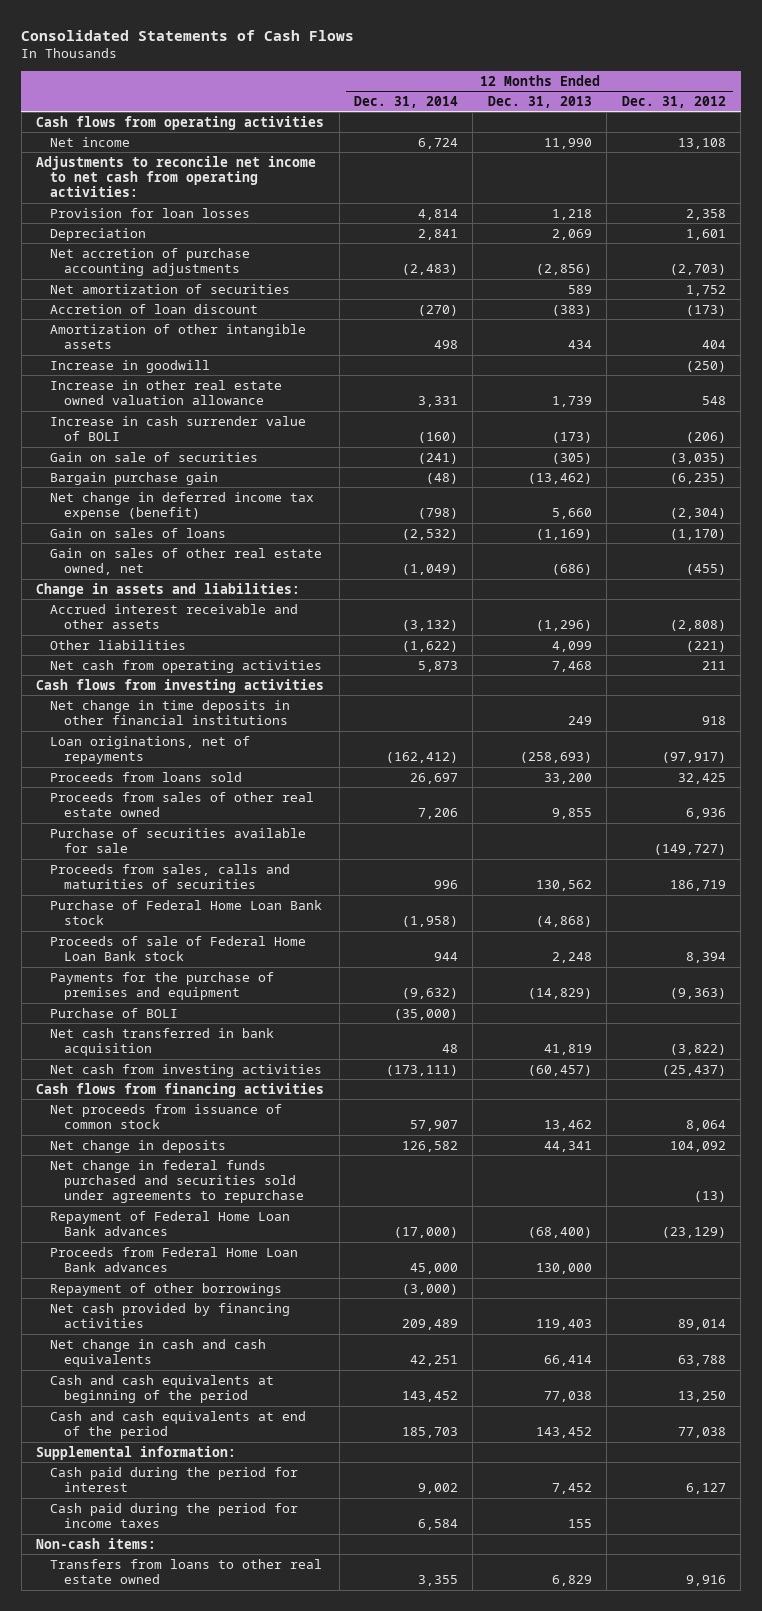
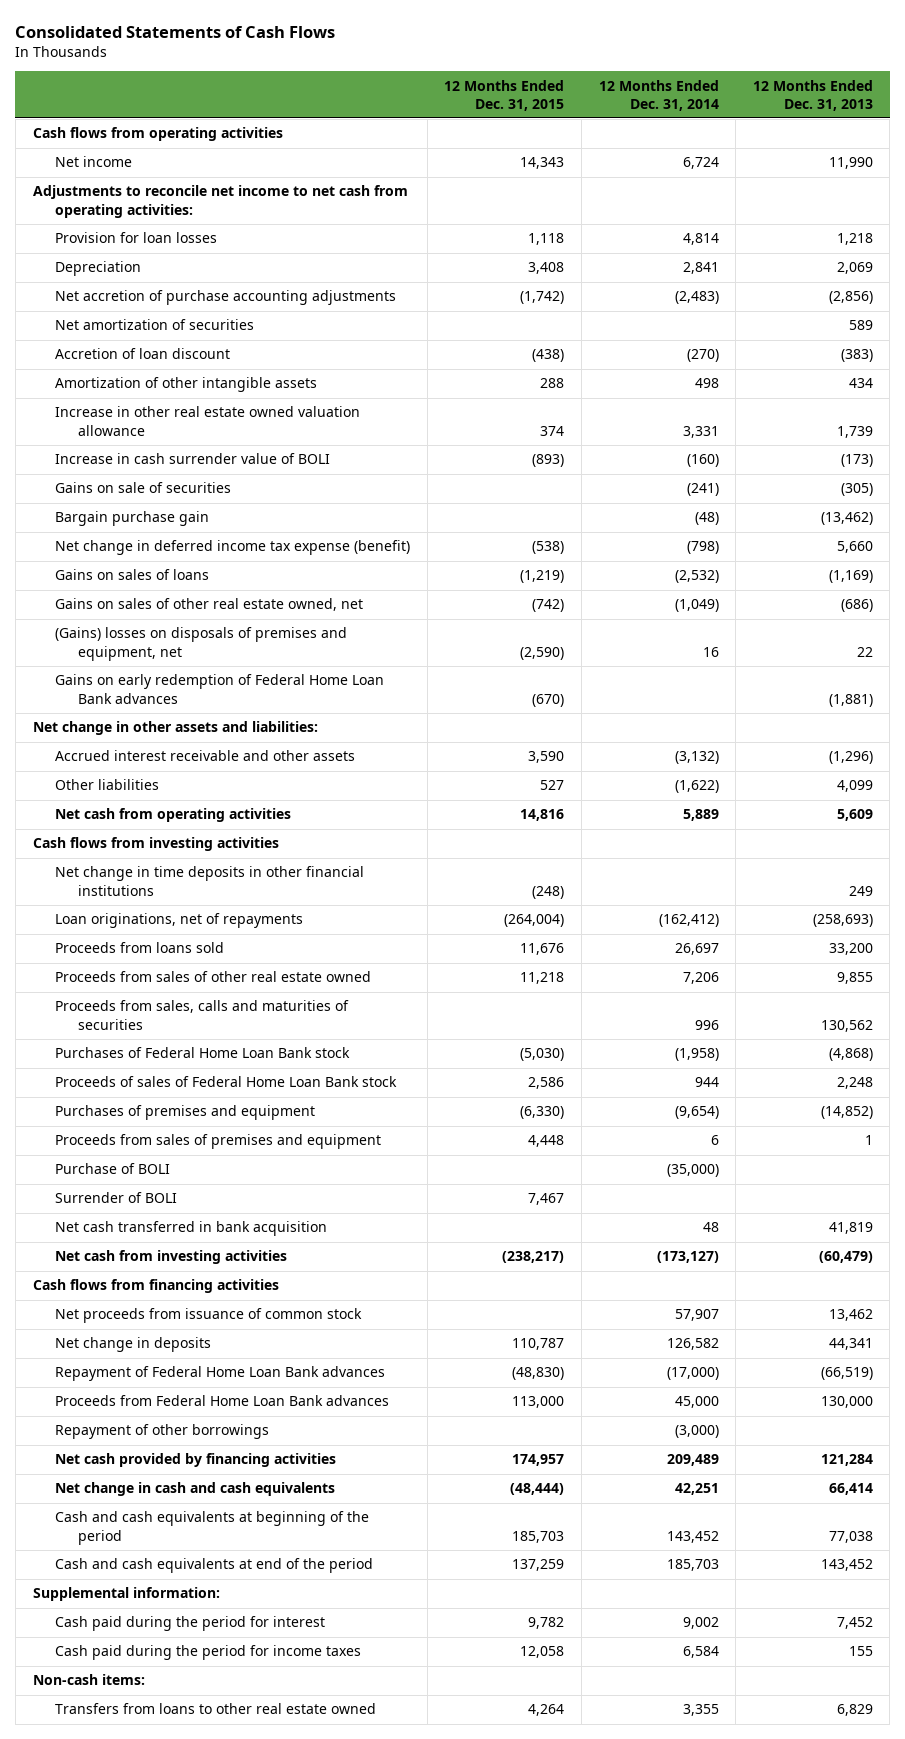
- | 12 Months Ended Dec. 31, 2014 | 12 Months Ended Dec. 31, 2013 | 12 Months Ended Dec. 31, 2012
+ | 12 Months Ended Dec. 31, 2015 | 12 Months Ended Dec. 31, 2014 | 12 Months Ended Dec. 31, 2013
- Increase in goodwill | | | (250)
- Gain on sale of securities | (241) | (305) | (3,035)
+ Gains on sale of securities | | (241) | (305)
- Gain on sales of loans | (2,532) | (1,169) | (1,170)
- Gain on sales of other real estate owned, net | (1,049) | (686) | (455)
- Change in assets and liabilities:
+ Gains on sales of loans | (1,219) | (2,532) | (1,169)
+ Gains on sales of other real estate owned, net | (742) | (1,049) | (686)
+ (Gains) losses on disposals of premises and equipment, net | (2,590) | 16 | 22
+ Gains on early redemption of Federal Home Loan Bank advances | (670) | | (1,881)
+ Net change in other assets and liabilities:
- Net cash from operating activities | 5,873 | 7,468 | 211
+ Net cash from operating activities | 14,816 | 5,889 | 5,609
- Purchase of securities available for sale | | | (149,727)
- Purchase of Federal Home Loan Bank stock | (1,958) | (4,868) |
- Proceeds of sale of Federal Home Loan Bank stock | 944 | 2,248 | 8,394
- Payments for the purchase of premises and equipment | (9,632) | (14,829) | (9,363)
+ Purchases of Federal Home Loan Bank stock | (5,030) | (1,958) | (4,868)
+ Proceeds of sales of Federal Home Loan Bank stock | 2,586 | 944 | 2,248
+ Purchases of premises and equipment | (6,330) | (9,654) | (14,852)
+ Proceeds from sales of premises and equipment | 4,448 | 6 | 1
+ Surrender of BOLI | 7,467 | |
- Net cash from investing activities | (173,111) | (60,457) | (25,437)
+ Net cash from investing activities | (238,217) | (173,127) | (60,479)
- Net change in federal funds purchased and securities sold under agreements to repurchase | | | (13)
- Repayment of Federal Home Loan Bank advances | (17,000) | (68,400) | (23,129)
+ Repayment of Federal Home Loan Bank advances | (48,830) | (17,000) | (66,519)
- Net cash provided by financing activities | 209,489 | 119,403 | 89,014
+ Net cash provided by financing activities | 174,957 | 209,489 | 121,284

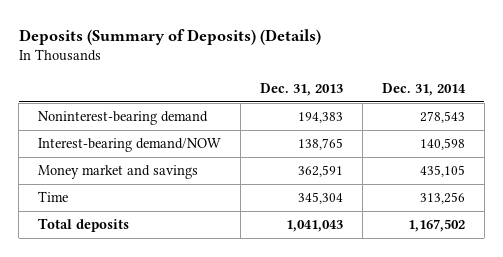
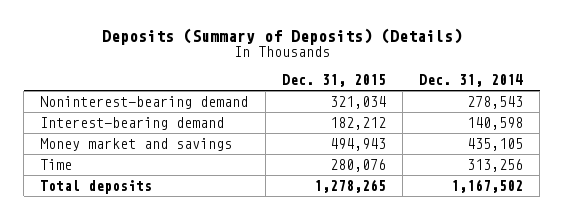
- | Dec. 31, 2013 | Dec. 31, 2014
+ | Dec. 31, 2015 | Dec. 31, 2014
- Interest-bearing demand/NOW | 138,765 | 140,598
+ Interest-bearing demand | 182,212 | 140,598

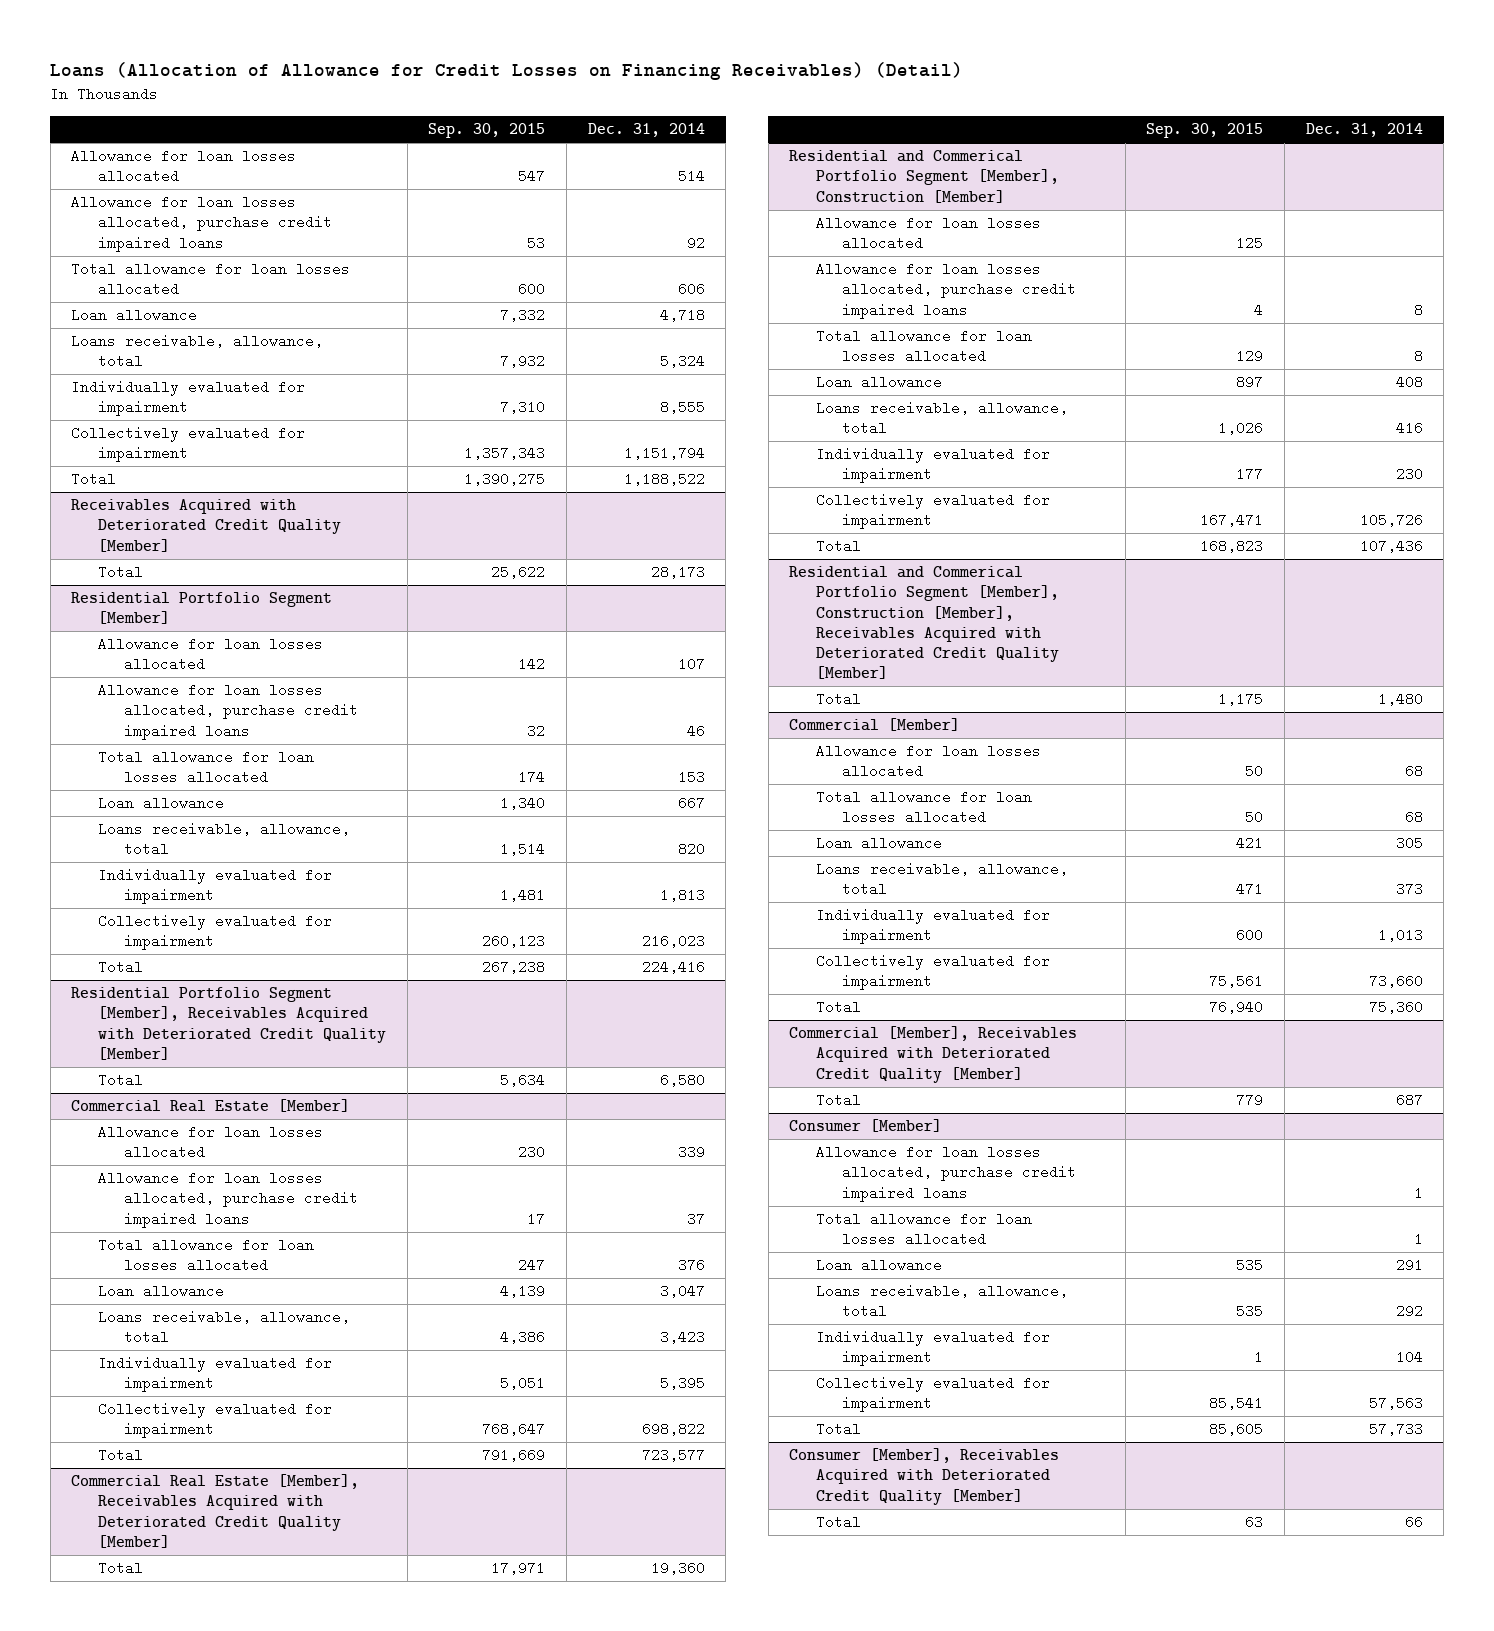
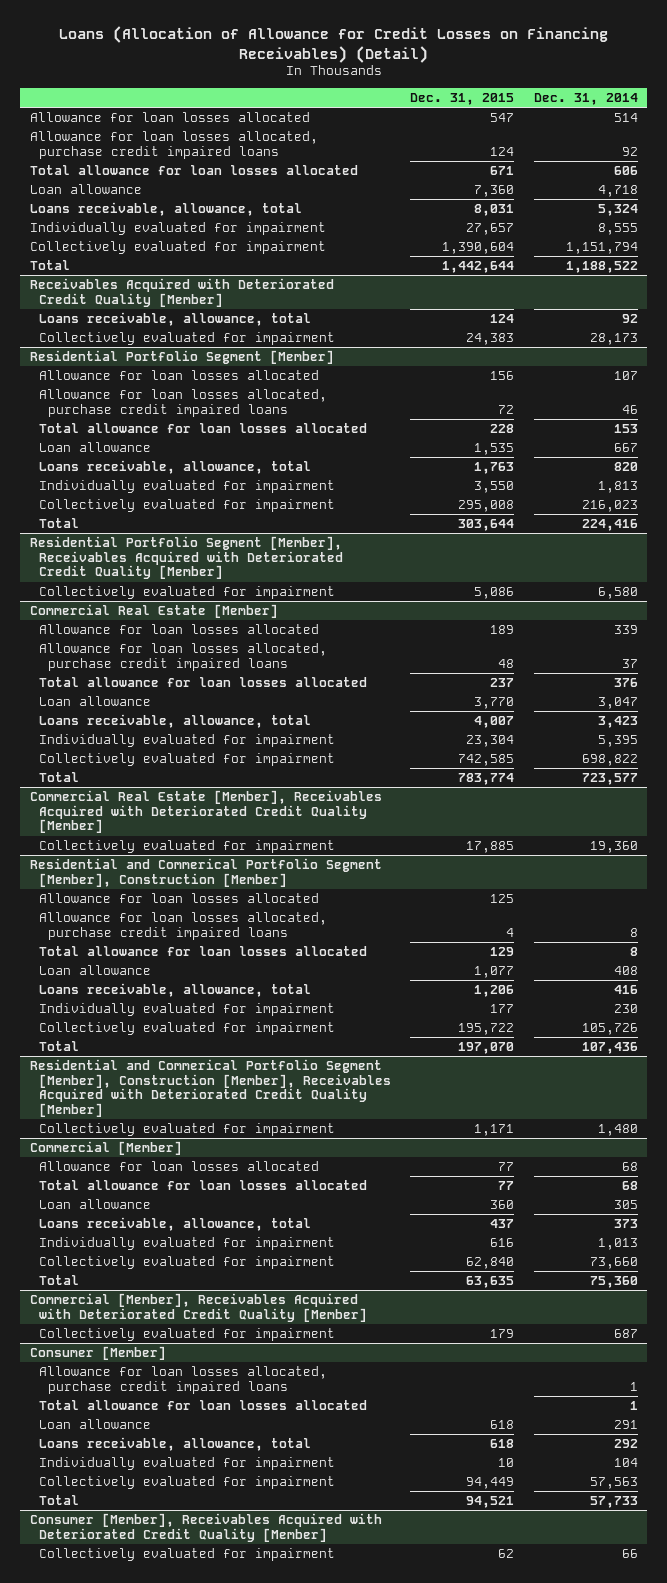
- | Sep. 30, 2015 | Dec. 31, 2014
+ | Dec. 31, 2015 | Dec. 31, 2014
@ Receivables Acquired with Deteriorated Credit Quality [Member]
- Total | 25,622 | 28,173
+ Loans receivable, allowance, total | 124 | 92
+ Collectively evaluated for impairment | 24,383 | 28,173
@ Residential Portfolio Segment [Member], Receivables Acquired with Deteriorated Credit Quality [Member]
- Total | 5,634 | 6,580
+ Collectively evaluated for impairment | 5,086 | 6,580
@ Commercial Real Estate [Member], Receivables Acquired with Deteriorated Credit Quality [Member]
- Total | 17,971 | 19,360
+ Collectively evaluated for impairment | 17,885 | 19,360
@ Residential and Commerical Portfolio Segment [Member], Construction [Member], Receivables Acquired with Deteriorated Credit Quality [Member]
- Total | 1,175 | 1,480
+ Collectively evaluated for impairment | 1,171 | 1,480
@ Commercial [Member], Receivables Acquired with Deteriorated Credit Quality [Member]
- Total | 779 | 687
+ Collectively evaluated for impairment | 179 | 687
@ Consumer [Member], Receivables Acquired with Deteriorated Credit Quality [Member]
- Total | 63 | 66
+ Collectively evaluated for impairment | 62 | 66

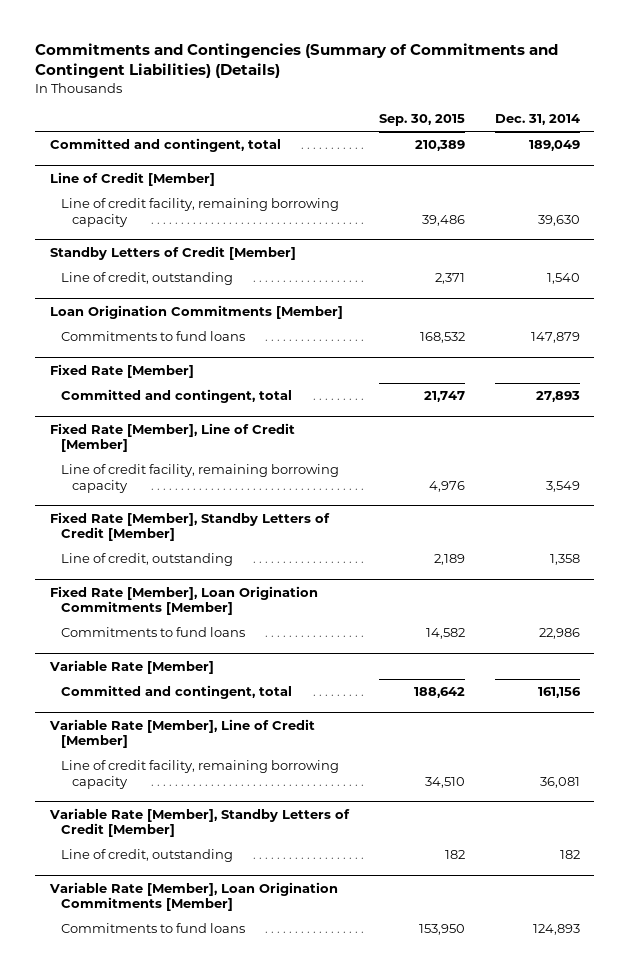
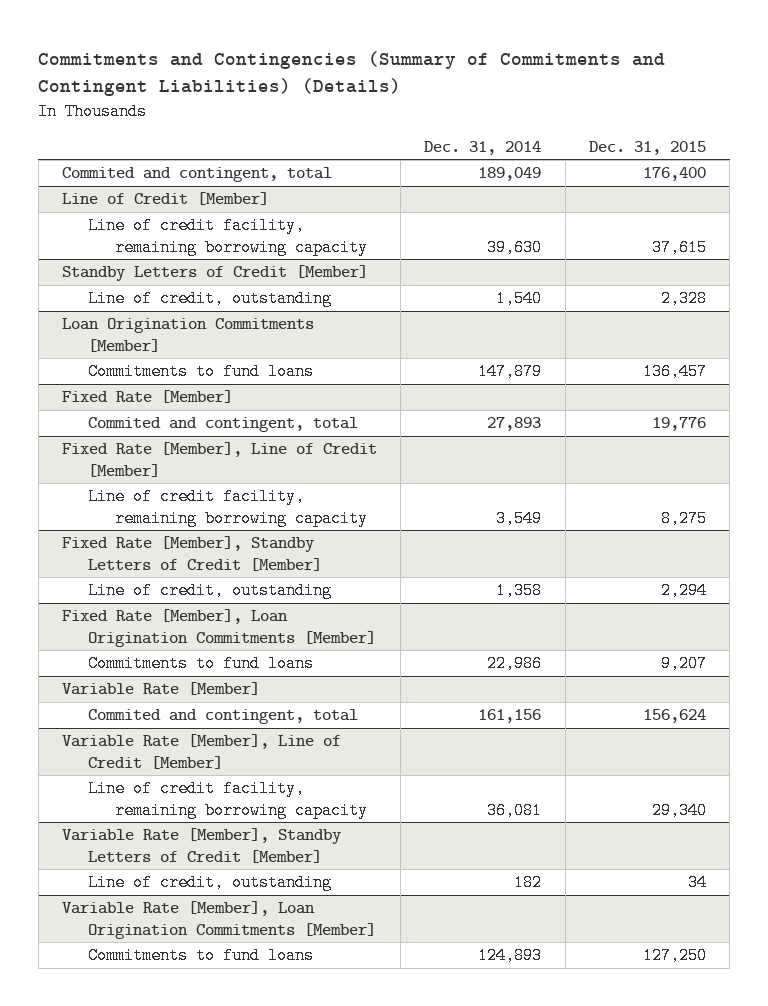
- | Sep. 30, 2015 | Dec. 31, 2014
+ | Dec. 31, 2014 | Dec. 31, 2015
- Committed and contingent, total | 210,389 | 189,049
+ Commited and contingent, total | 189,049 | 176,400
@ Fixed Rate [Member]
- Committed and contingent, total | 21,747 | 27,893
+ Commited and contingent, total | 27,893 | 19,776
@ Variable Rate [Member]
- Committed and contingent, total | 188,642 | 161,156
+ Commited and contingent, total | 161,156 | 156,624

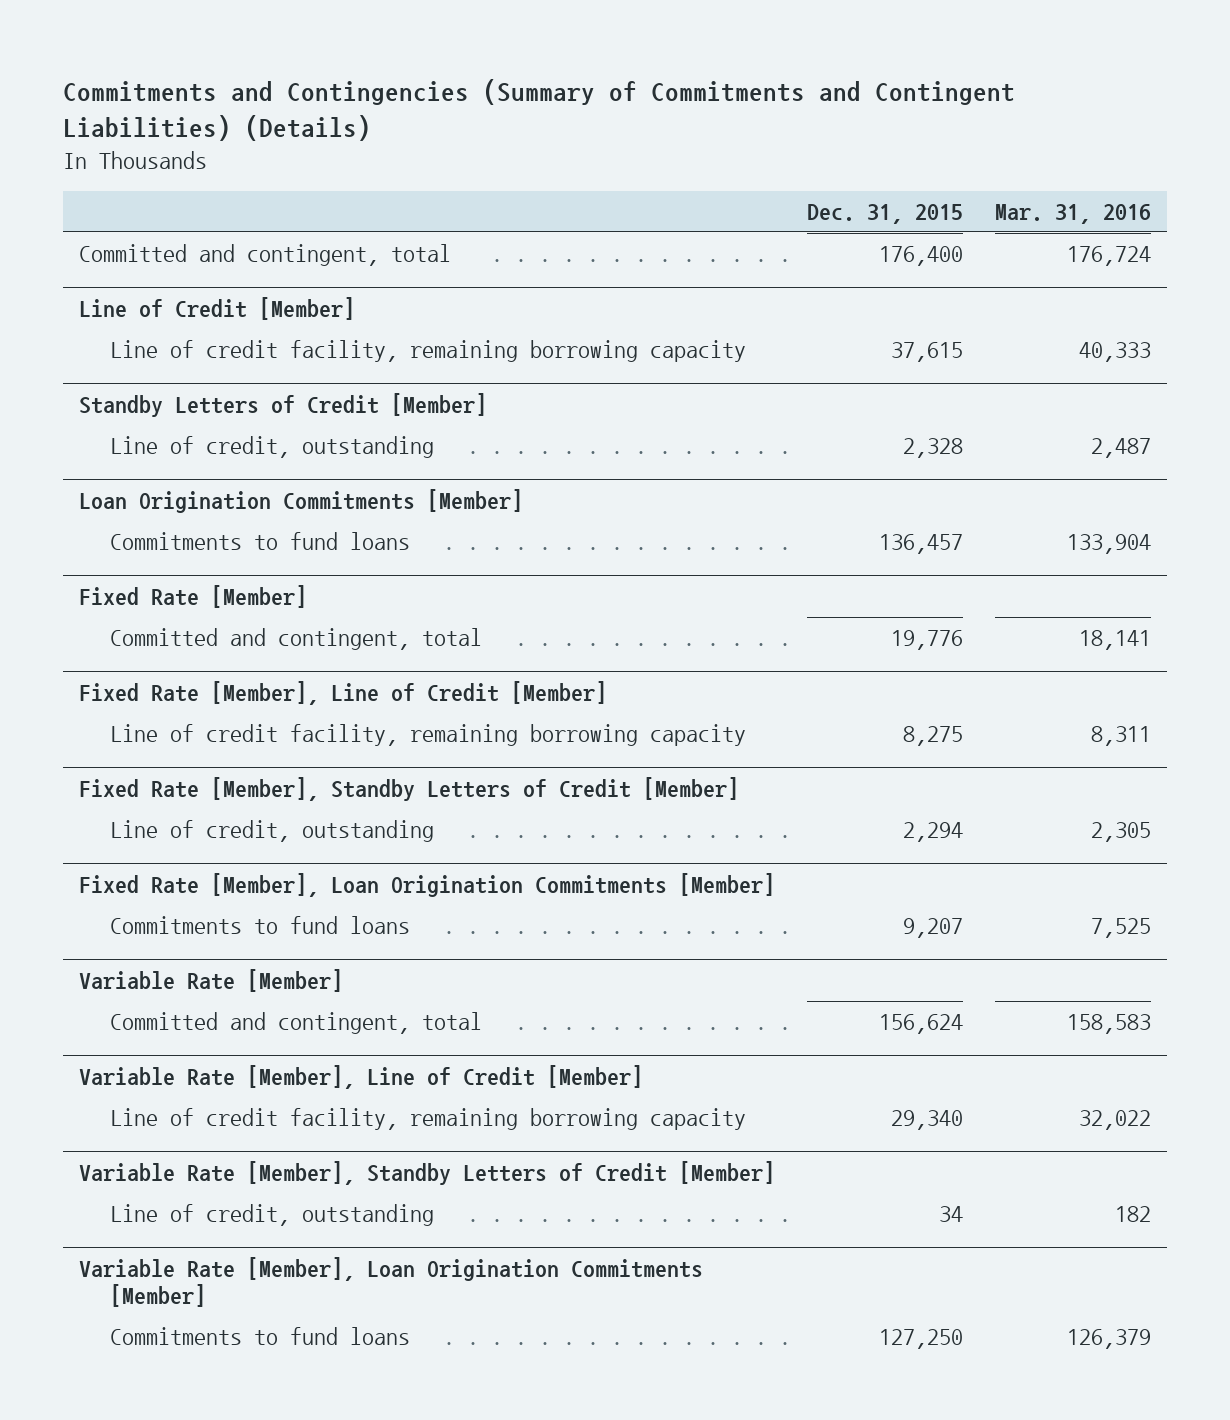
- | Dec. 31, 2014 | Dec. 31, 2015
+ | Dec. 31, 2015 | Mar. 31, 2016
- Commited and contingent, total | 189,049 | 176,400
+ Committed and contingent, total | 176,400 | 176,724
@ Fixed Rate [Member]
- Commited and contingent, total | 27,893 | 19,776
+ Committed and contingent, total | 19,776 | 18,141
@ Variable Rate [Member]
- Commited and contingent, total | 161,156 | 156,624
+ Committed and contingent, total | 156,624 | 158,583

